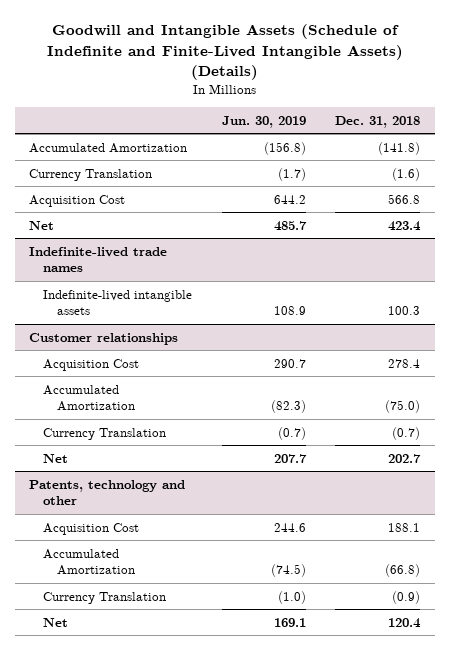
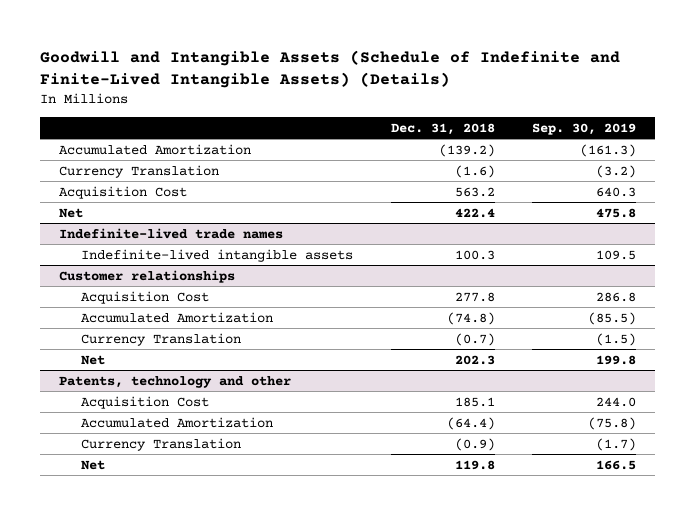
- | Jun. 30, 2019 | Dec. 31, 2018
+ | Dec. 31, 2018 | Sep. 30, 2019
- Accumulated Amortization | (156.8) | (141.8)
+ Accumulated Amortization | (139.2) | (161.3)
- Acquisition Cost | 644.2 | 566.8
- Net | 485.7 | 423.4
+ Acquisition Cost | 563.2 | 640.3
+ Net | 422.4 | 475.8
@ Customer relationships
- Acquisition Cost | 290.7 | 278.4
- Accumulated Amortization | (82.3) | (75.0)
+ Acquisition Cost | 277.8 | 286.8
+ Accumulated Amortization | (74.8) | (85.5)
- Net | 207.7 | 202.7
+ Net | 202.3 | 199.8
@ Patents, technology and other
- Acquisition Cost | 244.6 | 188.1
- Accumulated Amortization | (74.5) | (66.8)
+ Acquisition Cost | 185.1 | 244.0
+ Accumulated Amortization | (64.4) | (75.8)
- Net | 169.1 | 120.4
+ Net | 119.8 | 166.5

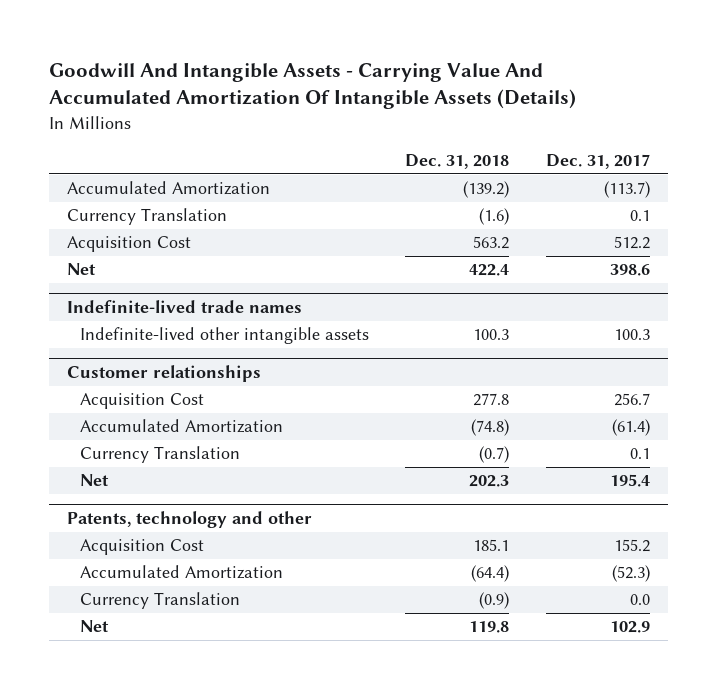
- Goodwill and Intangible Assets (Schedule of Indefinite and Finite-Lived Intangible Assets) (Details)
+ Goodwill And Intangible Assets - Carrying Value And Accumulated Amortization Of Intangible Assets (Details)
- | Dec. 31, 2018 | Sep. 30, 2019
+ | Dec. 31, 2018 | Dec. 31, 2017
@ Indefinite-lived trade names
- Indefinite-lived intangible assets | 100.3 | 109.5
+ Indefinite-lived other intangible assets | 100.3 | 100.3

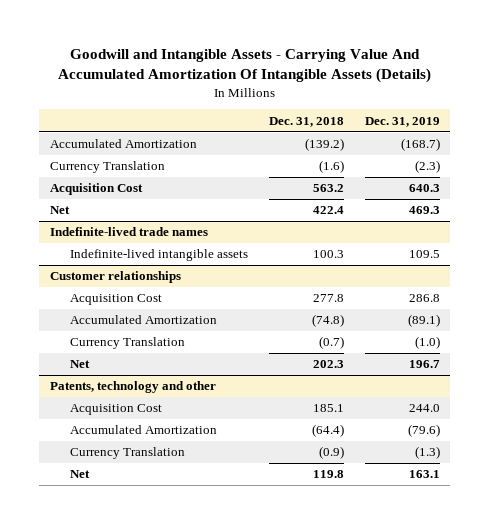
- Goodwill And Intangible Assets - Carrying Value And Accumulated Amortization Of Intangible Assets (Details)
+ Goodwill and Intangible Assets - Carrying Value And Accumulated Amortization Of Intangible Assets (Details)
- | Dec. 31, 2018 | Dec. 31, 2017
+ | Dec. 31, 2018 | Dec. 31, 2019
@ Indefinite-lived trade names
- Indefinite-lived other intangible assets | 100.3 | 100.3
+ Indefinite-lived intangible assets | 100.3 | 109.5

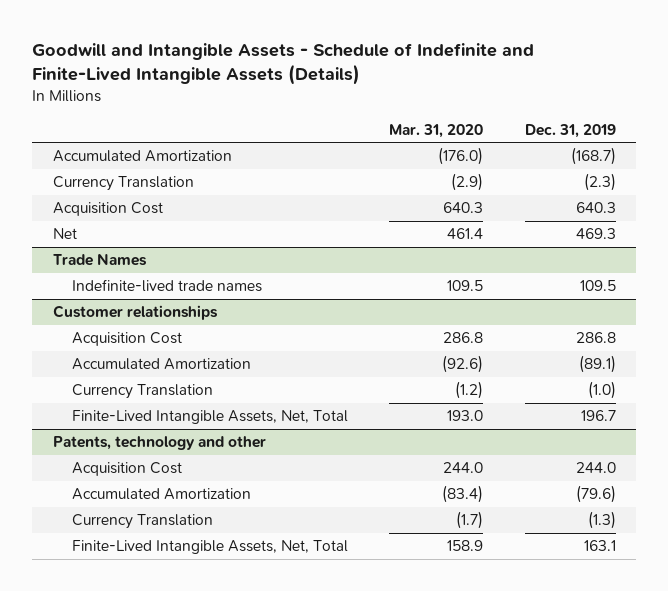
- Goodwill and Intangible Assets - Carrying Value And Accumulated Amortization Of Intangible Assets (Details)
+ Goodwill and Intangible Assets - Schedule of Indefinite and Finite-Lived Intangible Assets (Details)
- | Dec. 31, 2018 | Dec. 31, 2019
+ | Mar. 31, 2020 | Dec. 31, 2019
- Indefinite-lived trade names
- Indefinite-lived intangible assets | 100.3 | 109.5
+ Trade Names
+ Indefinite-lived trade names | 109.5 | 109.5
@ Customer relationships
- Net | 202.3 | 196.7
+ Finite-Lived Intangible Assets, Net, Total | 193.0 | 196.7
@ Patents, technology and other
- Net | 119.8 | 163.1
+ Finite-Lived Intangible Assets, Net, Total | 158.9 | 163.1

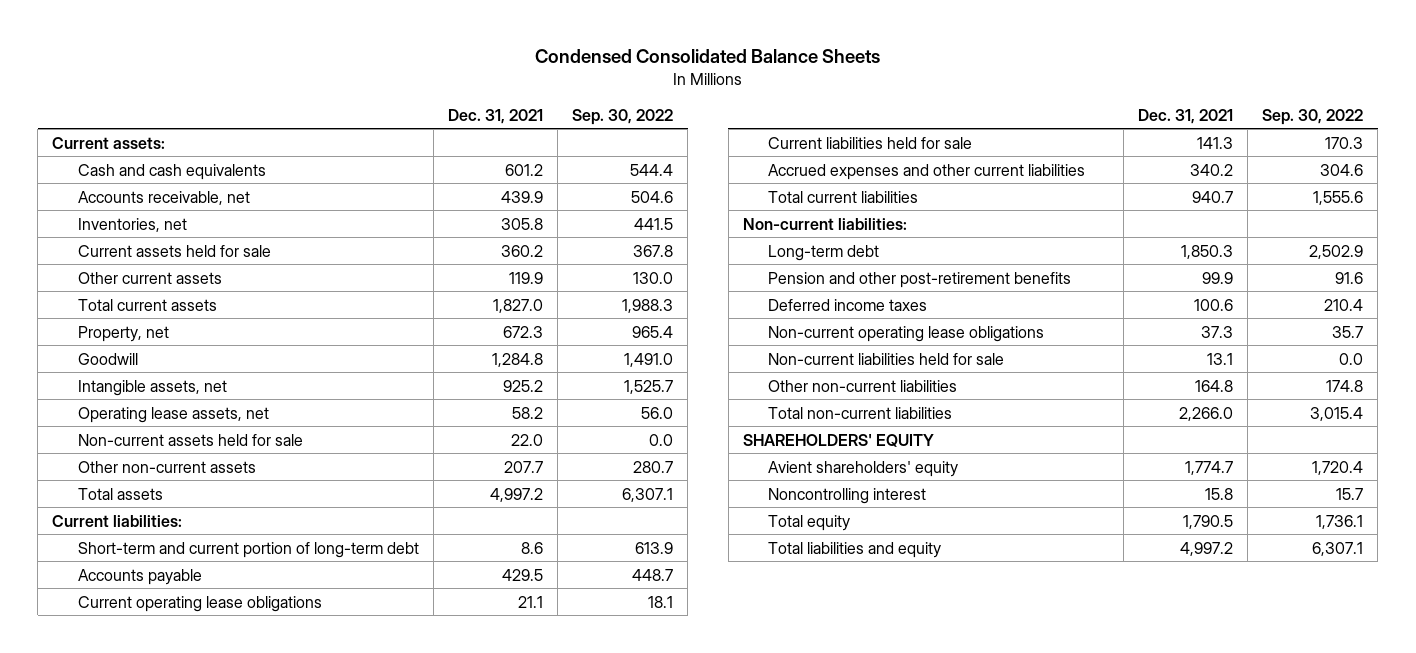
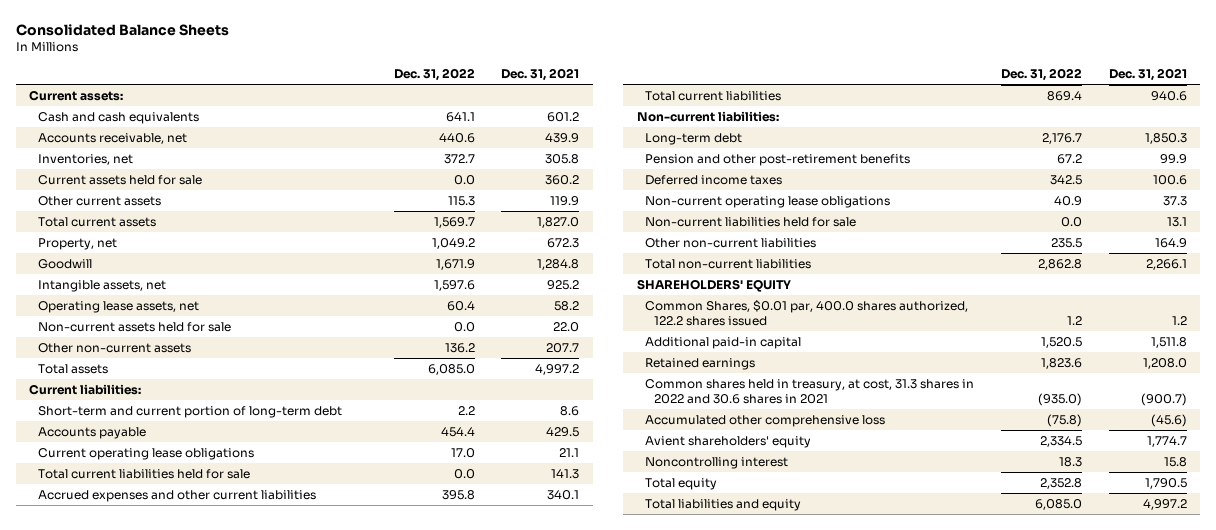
- Condensed Consolidated Balance Sheets
+ Consolidated Balance Sheets
- | Dec. 31, 2021 | Sep. 30, 2022
+ | Dec. 31, 2022 | Dec. 31, 2021
- Current liabilities held for sale | 141.3 | 170.3
- Accrued expenses and other current liabilities | 340.2 | 304.6
- Total current liabilities | 940.7 | 1,555.6
+ Total current liabilities held for sale | 0.0 | 141.3
+ Accrued expenses and other current liabilities | 395.8 | 340.1
+ Total current liabilities | 869.4 | 940.6
- Other non-current liabilities | 164.8 | 174.8
- Total non-current liabilities | 2,266.0 | 3,015.4
+ Other non-current liabilities | 235.5 | 164.9
+ Total non-current liabilities | 2,862.8 | 2,266.1
+ Common Shares, $0.01 par, 400.0 shares authorized, 122.2 shares issued | 1.2 | 1.2
+ Additional paid-in capital | 1,520.5 | 1,511.8
+ Retained earnings | 1,823.6 | 1,208.0
+ Common shares held in treasury, at cost, 31.3 shares in 2022 and 30.6 shares in 2021 | (935.0) | (900.7)
+ Accumulated other comprehensive loss | (75.8) | (45.6)

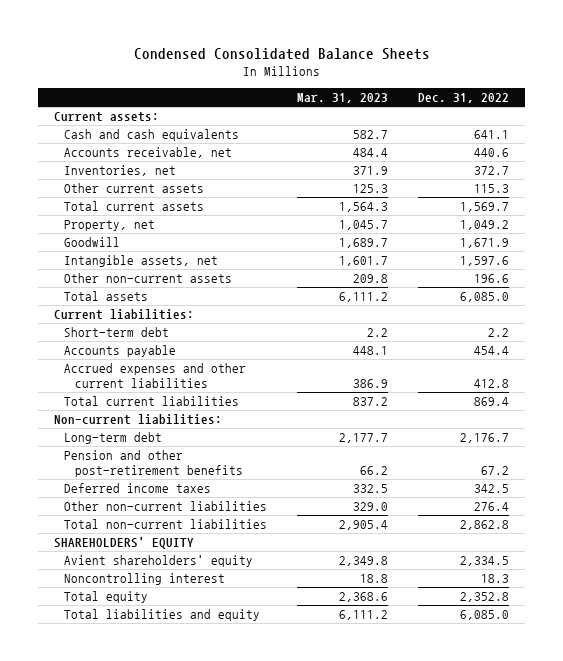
- Consolidated Balance Sheets
+ Condensed Consolidated Balance Sheets
- | Dec. 31, 2022 | Dec. 31, 2021
+ | Mar. 31, 2023 | Dec. 31, 2022
- Current assets held for sale | 0.0 | 360.2
- Operating lease assets, net | 60.4 | 58.2
- Non-current assets held for sale | 0.0 | 22.0
- Other non-current assets | 136.2 | 207.7
+ Other non-current assets | 209.8 | 196.6
- Short-term and current portion of long-term debt | 2.2 | 8.6
+ Short-term debt | 2.2 | 2.2
- Current operating lease obligations | 17.0 | 21.1
- Total current liabilities held for sale | 0.0 | 141.3
- Accrued expenses and other current liabilities | 395.8 | 340.1
+ Accrued expenses and other current liabilities | 386.9 | 412.8
- Non-current operating lease obligations | 40.9 | 37.3
- Non-current liabilities held for sale | 0.0 | 13.1
- Other non-current liabilities | 235.5 | 164.9
+ Other non-current liabilities | 329.0 | 276.4
- Common Shares, $0.01 par, 400.0 shares authorized, 122.2 shares issued | 1.2 | 1.2
- Additional paid-in capital | 1,520.5 | 1,511.8
- Retained earnings | 1,823.6 | 1,208.0
- Common shares held in treasury, at cost, 31.3 shares in 2022 and 30.6 shares in 2021 | (935.0) | (900.7)
- Accumulated other comprehensive loss | (75.8) | (45.6)

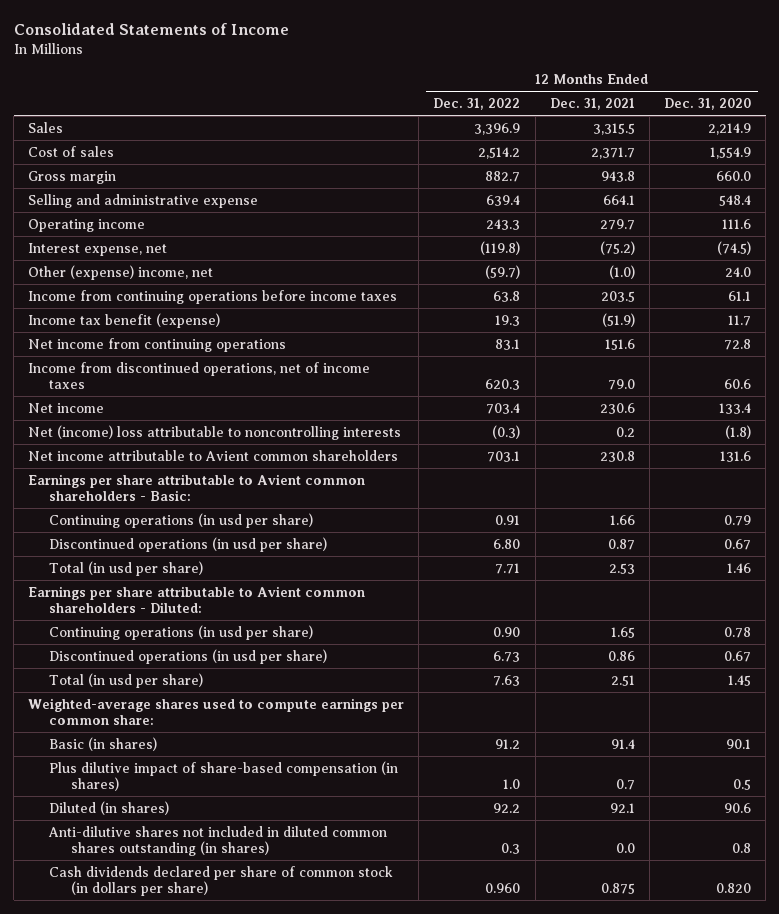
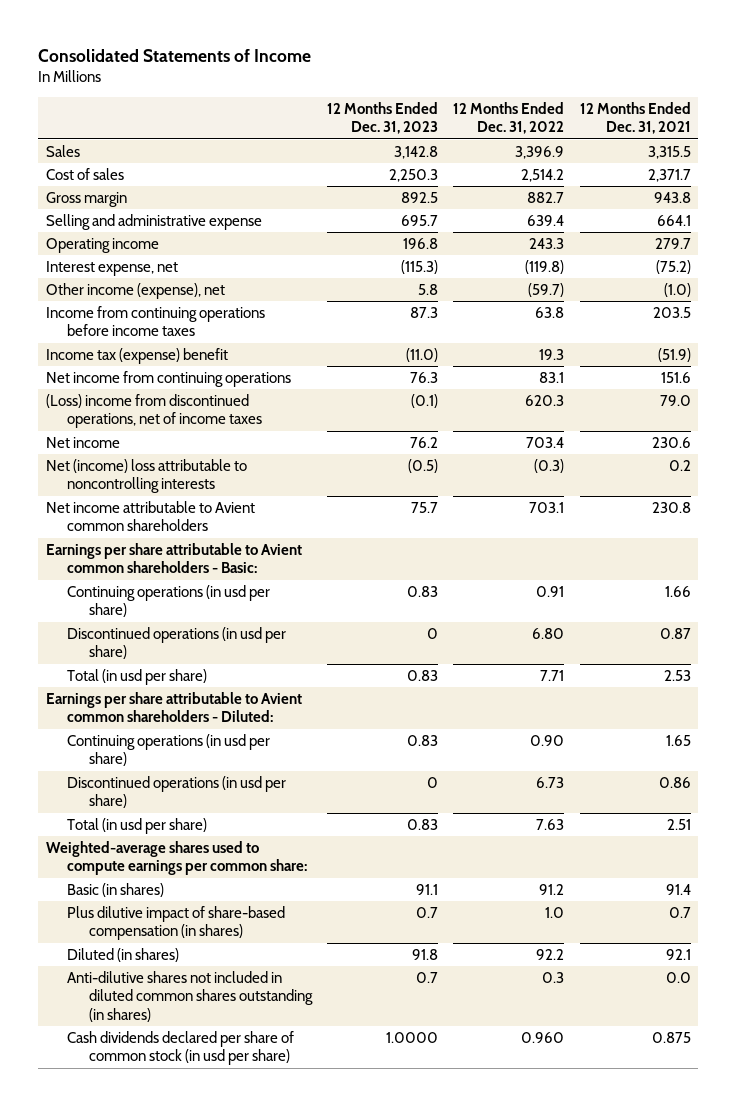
- | 12 Months Ended Dec. 31, 2022 | 12 Months Ended Dec. 31, 2021 | 12 Months Ended Dec. 31, 2020
+ | 12 Months Ended Dec. 31, 2023 | 12 Months Ended Dec. 31, 2022 | 12 Months Ended Dec. 31, 2021
- Other (expense) income, net | (59.7) | (1.0) | 24.0
+ Other income (expense), net | 5.8 | (59.7) | (1.0)
- Income tax benefit (expense) | 19.3 | (51.9) | 11.7
+ Income tax (expense) benefit | (11.0) | 19.3 | (51.9)
- Income from discontinued operations, net of income taxes | 620.3 | 79.0 | 60.6
+ (Loss) income from discontinued operations, net of income taxes | (0.1) | 620.3 | 79.0
- Cash dividends declared per share of common stock (in dollars per share) | 0.960 | 0.875 | 0.820
+ Cash dividends declared per share of common stock (in usd per share) | 1.0000 | 0.960 | 0.875

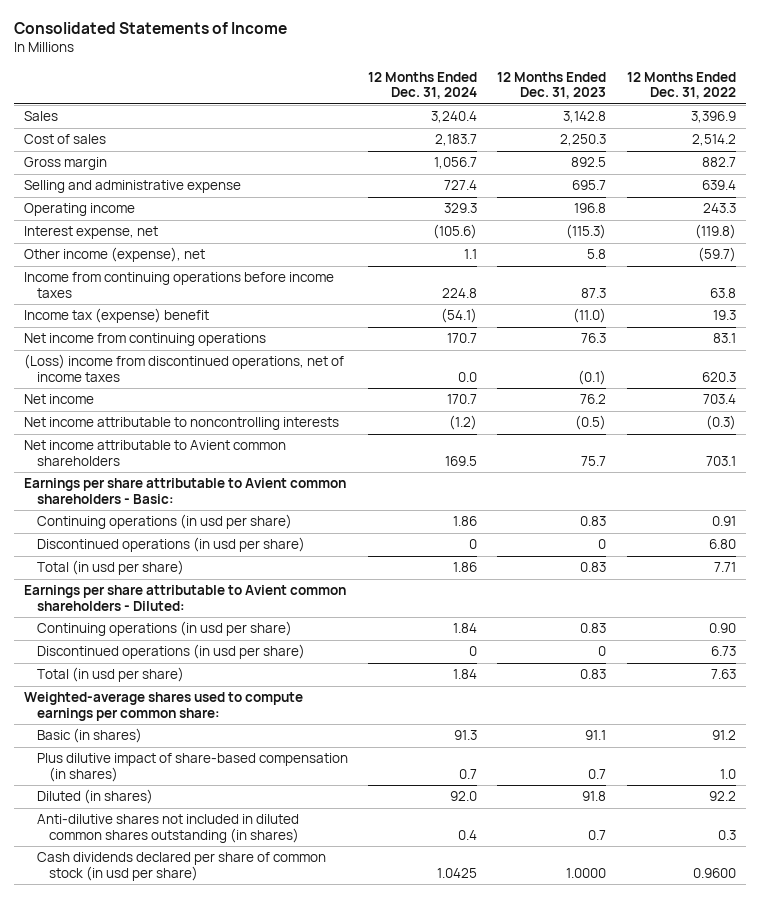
- | 12 Months Ended Dec. 31, 2023 | 12 Months Ended Dec. 31, 2022 | 12 Months Ended Dec. 31, 2021
+ | 12 Months Ended Dec. 31, 2024 | 12 Months Ended Dec. 31, 2023 | 12 Months Ended Dec. 31, 2022
- Net (income) loss attributable to noncontrolling interests | (0.5) | (0.3) | 0.2
+ Net income attributable to noncontrolling interests | (1.2) | (0.5) | (0.3)
- Cash dividends declared per share of common stock (in usd per share) | 1.0000 | 0.960 | 0.875
+ Cash dividends declared per share of common stock (in usd per share) | 1.0425 | 1.0000 | 0.9600

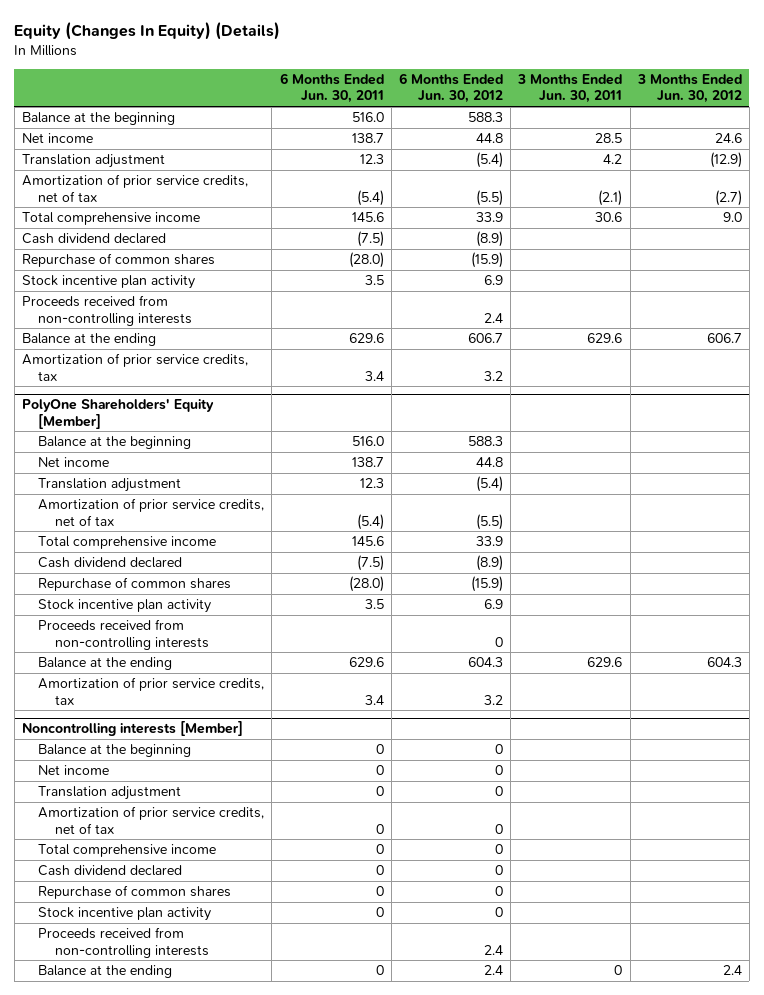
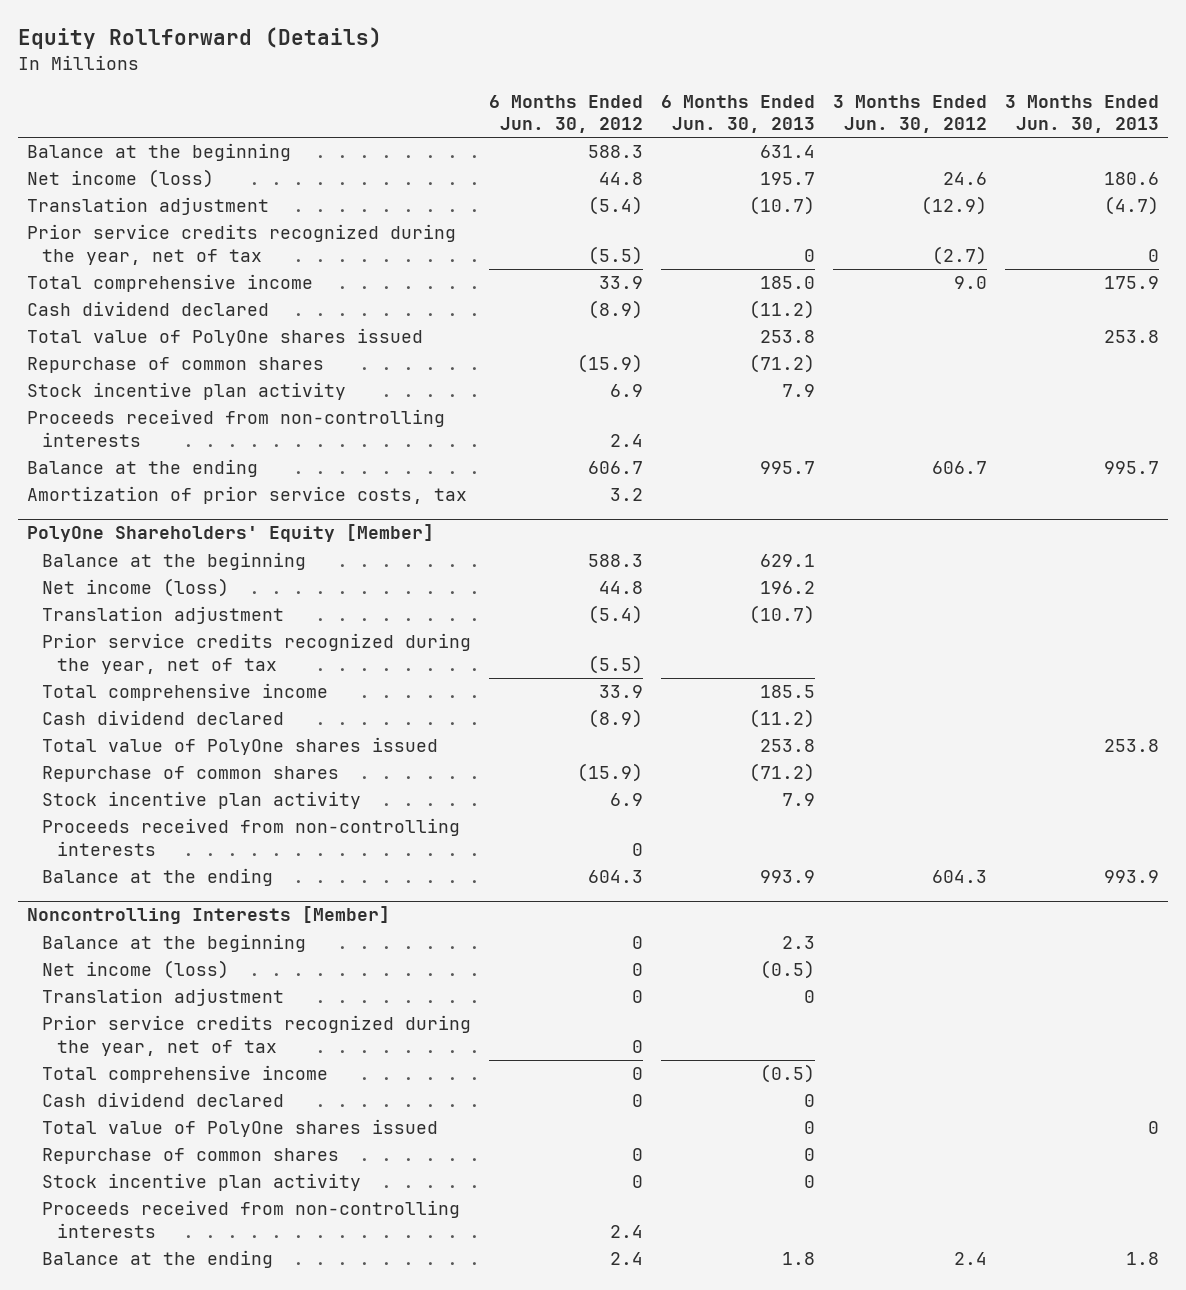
- Equity (Changes In Equity) (Details)
+ Equity Rollforward (Details)
- | 6 Months Ended Jun. 30, 2011 | 6 Months Ended Jun. 30, 2012 | 3 Months Ended Jun. 30, 2011 | 3 Months Ended Jun. 30, 2012
+ | 6 Months Ended Jun. 30, 2012 | 6 Months Ended Jun. 30, 2013 | 3 Months Ended Jun. 30, 2012 | 3 Months Ended Jun. 30, 2013
- Net income | 138.7 | 44.8 | 28.5 | 24.6
+ Net income (loss) | 44.8 | 195.7 | 24.6 | 180.6
- Amortization of prior service credits, net of tax | (5.4) | (5.5) | (2.1) | (2.7)
+ Prior service credits recognized during the year, net of tax | (5.5) | 0 | (2.7) | 0
+ Total value of PolyOne shares issued | | 253.8 | | 253.8
- Amortization of prior service credits, tax | 3.4 | 3.2 | |
+ Amortization of prior service costs, tax | 3.2 | | |
@ PolyOne Shareholders' Equity [Member]
- Net income | 138.7 | 44.8 | |
+ Net income (loss) | 44.8 | 196.2 | |
- Amortization of prior service credits, net of tax | (5.4) | (5.5) | |
+ Prior service credits recognized during the year, net of tax | (5.5) | | |
+ Total value of PolyOne shares issued | | 253.8 | | 253.8
- Amortization of prior service credits, tax | 3.4 | 3.2 | |
- Noncontrolling interests [Member]
+ Noncontrolling Interests [Member]
- Net income | 0 | 0 | |
+ Net income (loss) | 0 | (0.5) | |
- Amortization of prior service credits, net of tax | 0 | 0 | |
+ Prior service credits recognized during the year, net of tax | 0 | | |
+ Total value of PolyOne shares issued | | 0 | | 0

